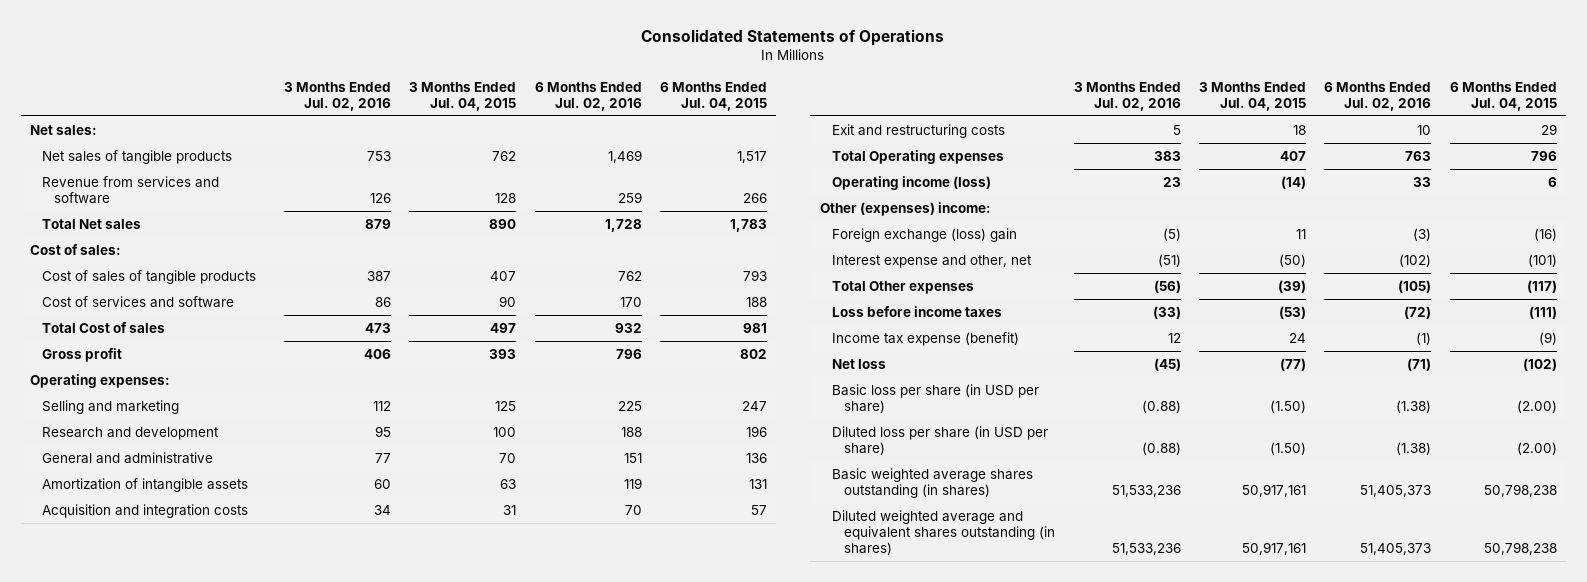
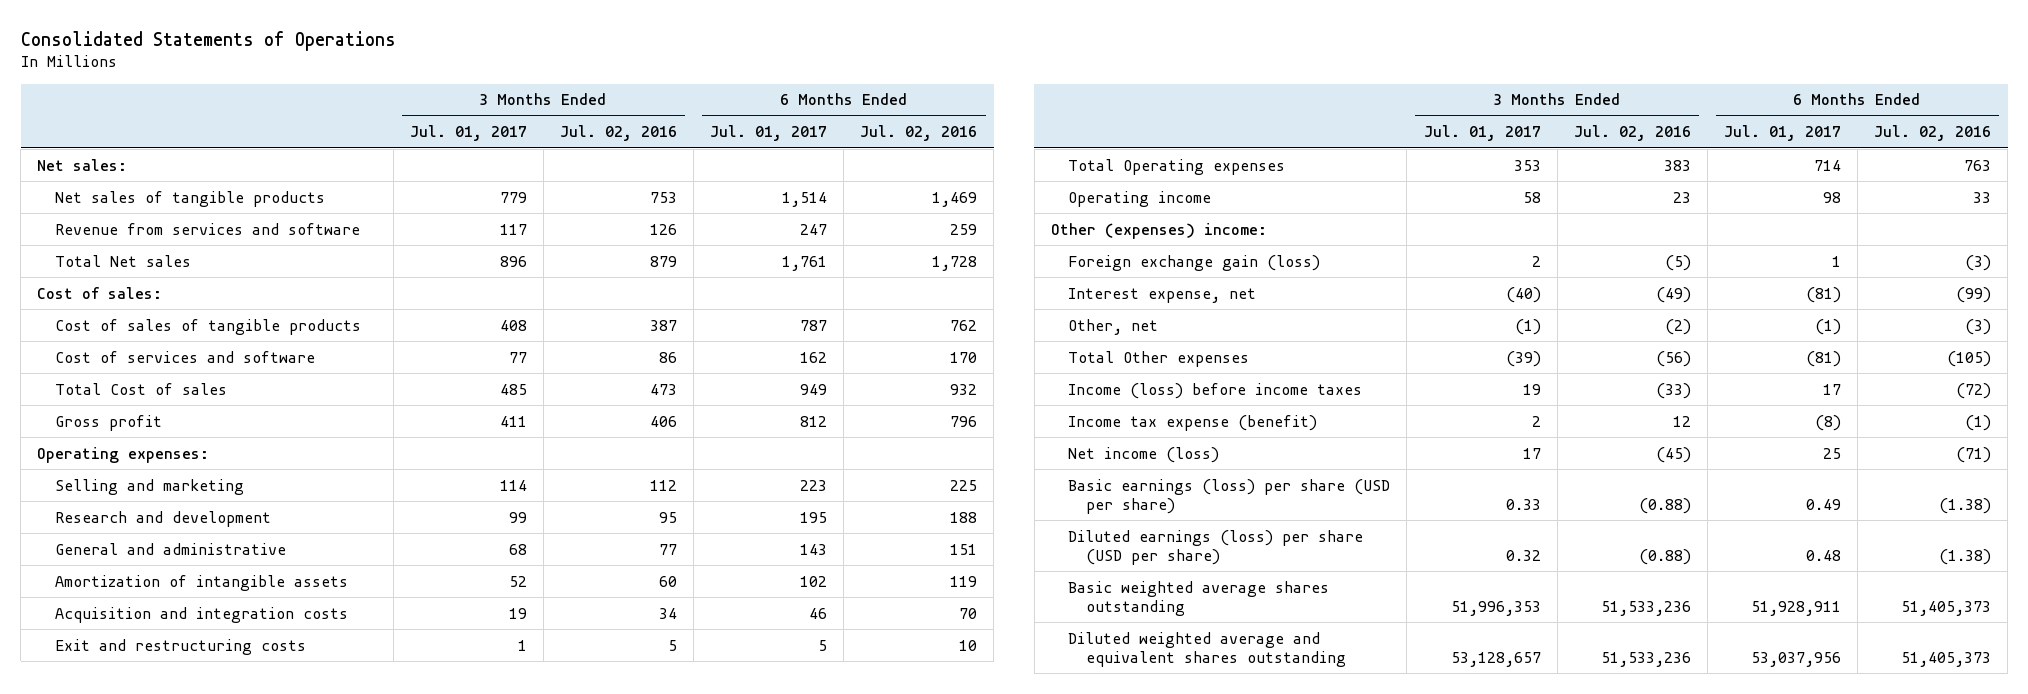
- | 3 Months Ended Jul. 02, 2016 | 3 Months Ended Jul. 04, 2015 | 6 Months Ended Jul. 02, 2016 | 6 Months Ended Jul. 04, 2015
+ | 3 Months Ended Jul. 01, 2017 | 3 Months Ended Jul. 02, 2016 | 6 Months Ended Jul. 01, 2017 | 6 Months Ended Jul. 02, 2016
- Operating income (loss) | 23 | (14) | 33 | 6
+ Operating income | 58 | 23 | 98 | 33
- Foreign exchange (loss) gain | (5) | 11 | (3) | (16)
- Interest expense and other, net | (51) | (50) | (102) | (101)
+ Foreign exchange gain (loss) | 2 | (5) | 1 | (3)
+ Interest expense, net | (40) | (49) | (81) | (99)
+ Other, net | (1) | (2) | (1) | (3)
- Loss before income taxes | (33) | (53) | (72) | (111)
+ Income (loss) before income taxes | 19 | (33) | 17 | (72)
- Net loss | (45) | (77) | (71) | (102)
- Basic loss per share (in USD per share) | (0.88) | (1.50) | (1.38) | (2.00)
- Diluted loss per share (in USD per share) | (0.88) | (1.50) | (1.38) | (2.00)
- Basic weighted average shares outstanding (in shares) | 51,533,236 | 50,917,161 | 51,405,373 | 50,798,238
- Diluted weighted average and equivalent shares outstanding (in shares) | 51,533,236 | 50,917,161 | 51,405,373 | 50,798,238
+ Net income (loss) | 17 | (45) | 25 | (71)
+ Basic earnings (loss) per share (USD per share) | 0.33 | (0.88) | 0.49 | (1.38)
+ Diluted earnings (loss) per share (USD per share) | 0.32 | (0.88) | 0.48 | (1.38)
+ Basic weighted average shares outstanding | 51,996,353 | 51,533,236 | 51,928,911 | 51,405,373
+ Diluted weighted average and equivalent shares outstanding | 53,128,657 | 51,533,236 | 53,037,956 | 51,405,373

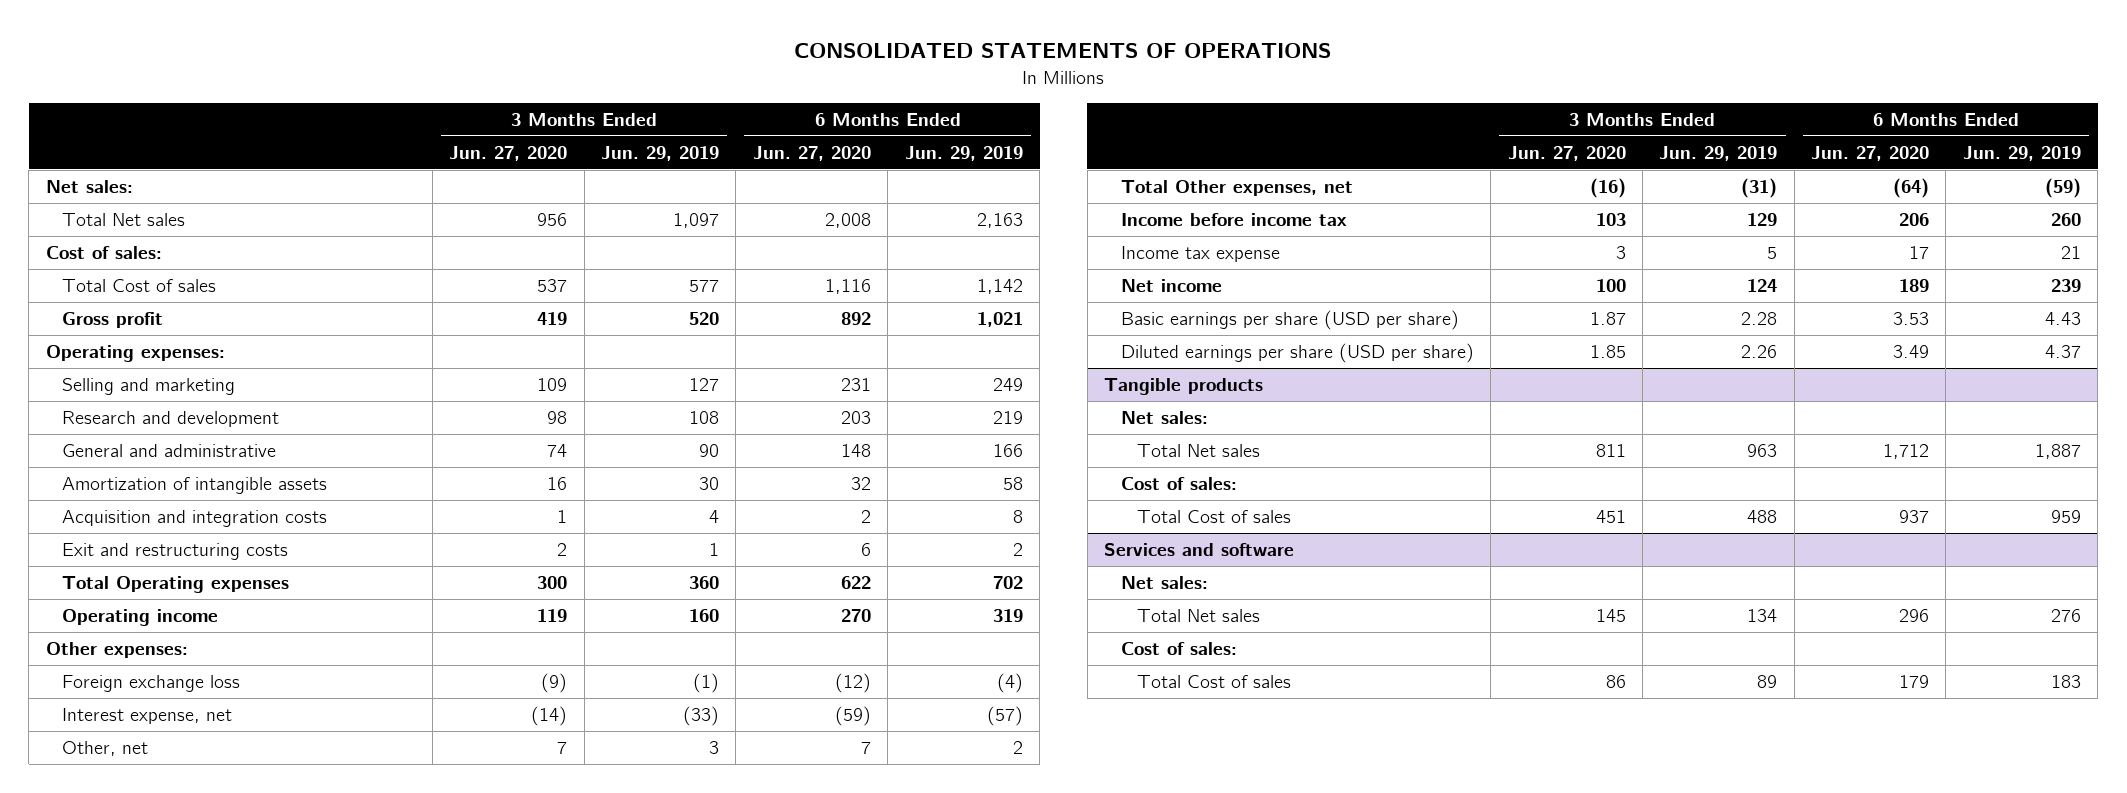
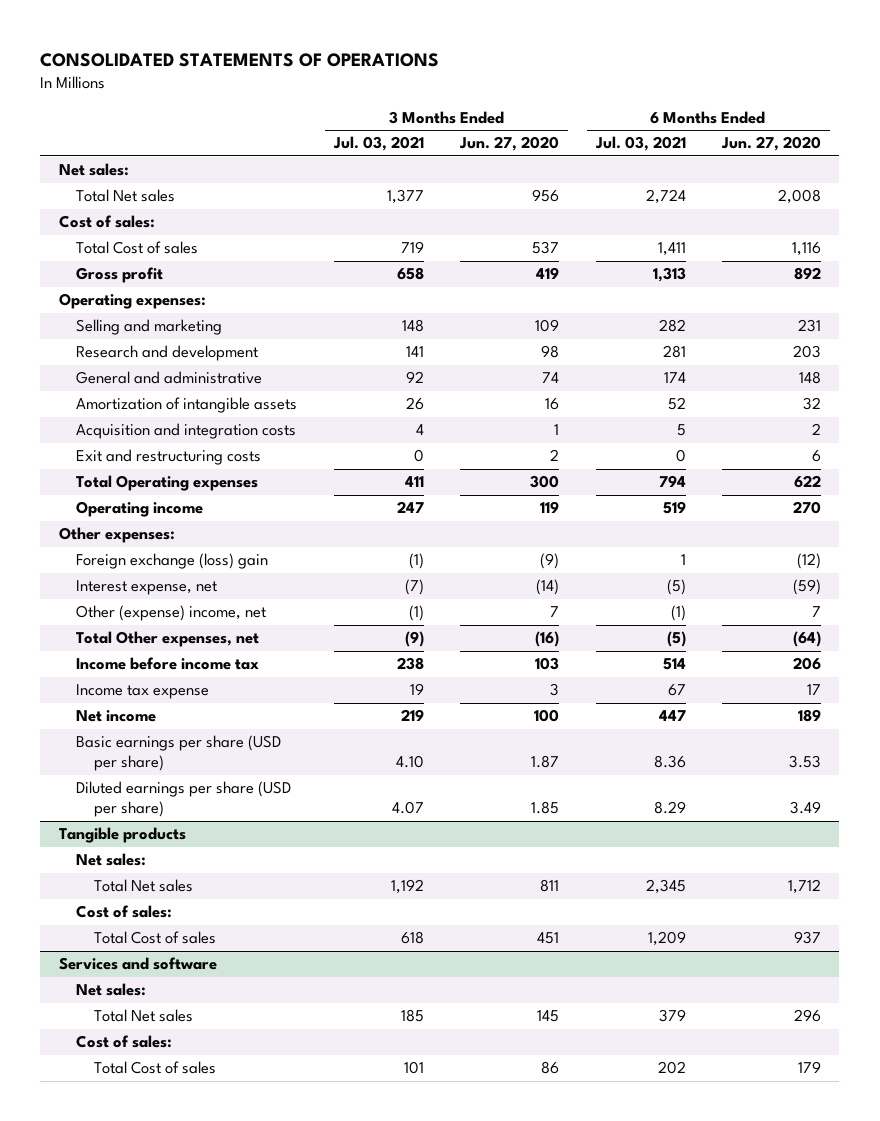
- | 3 Months Ended Jun. 27, 2020 | 3 Months Ended Jun. 29, 2019 | 6 Months Ended Jun. 27, 2020 | 6 Months Ended Jun. 29, 2019
+ | 3 Months Ended Jul. 03, 2021 | 3 Months Ended Jun. 27, 2020 | 6 Months Ended Jul. 03, 2021 | 6 Months Ended Jun. 27, 2020
- Foreign exchange loss | (9) | (1) | (12) | (4)
+ Foreign exchange (loss) gain | (1) | (9) | 1 | (12)
- Other, net | 7 | 3 | 7 | 2
+ Other (expense) income, net | (1) | 7 | (1) | 7

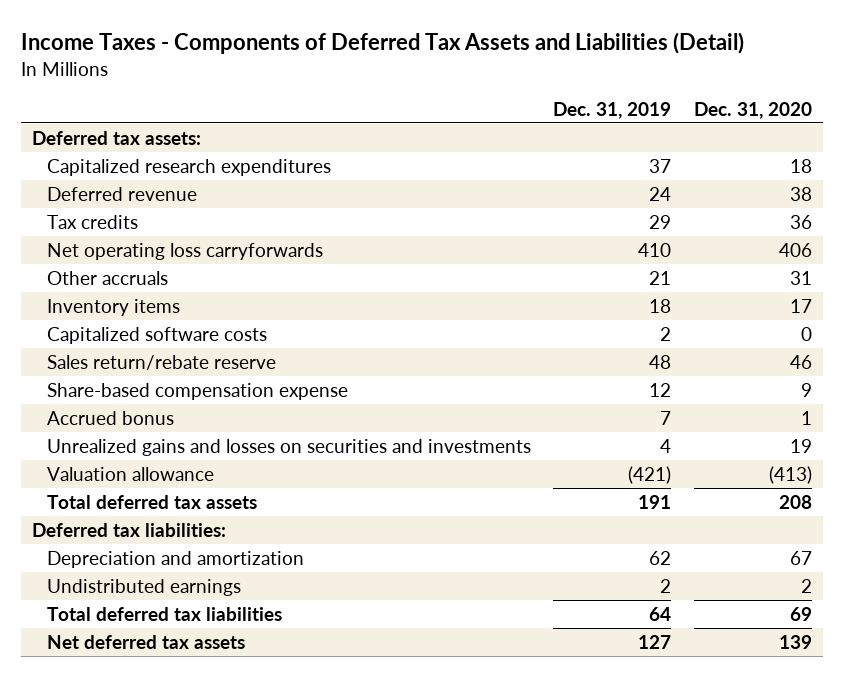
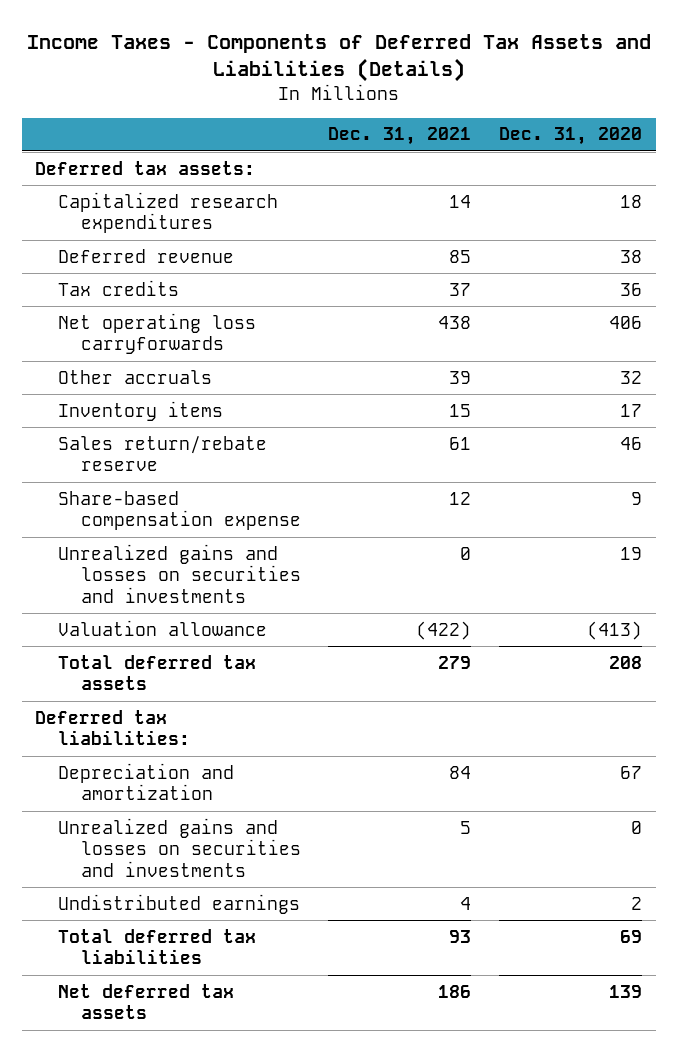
- Income Taxes - Components of Deferred Tax Assets and Liabilities (Detail)
+ Income Taxes - Components of Deferred Tax Assets and Liabilities (Details)
- | Dec. 31, 2019 | Dec. 31, 2020
+ | Dec. 31, 2021 | Dec. 31, 2020
- Other accruals | 21 | 31
+ Other accruals | 39 | 32
- Capitalized software costs | 2 | 0
- Accrued bonus | 7 | 1
+ Unrealized gains and losses on securities and investments | 5 | 0

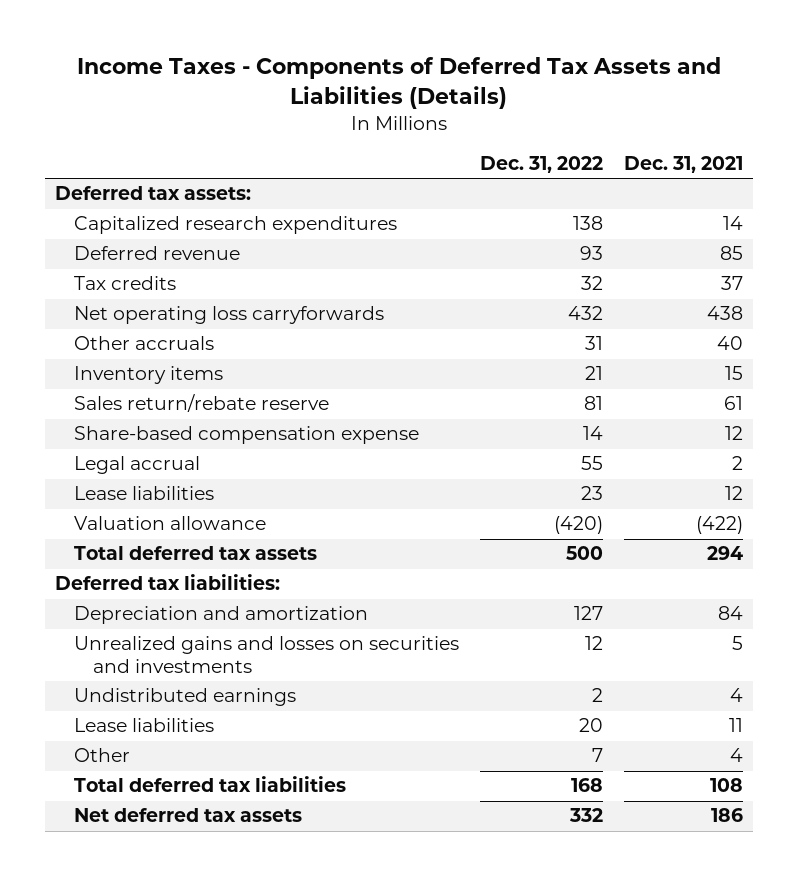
- | Dec. 31, 2021 | Dec. 31, 2020
+ | Dec. 31, 2022 | Dec. 31, 2021
- Other accruals | 39 | 32
+ Other accruals | 31 | 40
- Unrealized gains and losses on securities and investments | 0 | 19
+ Legal accrual | 55 | 2
+ Lease liabilities | 23 | 12
- Total deferred tax assets | 279 | 208
+ Total deferred tax assets | 500 | 294
- Total deferred tax liabilities | 93 | 69
+ Lease liabilities | 20 | 11
+ Other | 7 | 4
+ Total deferred tax liabilities | 168 | 108

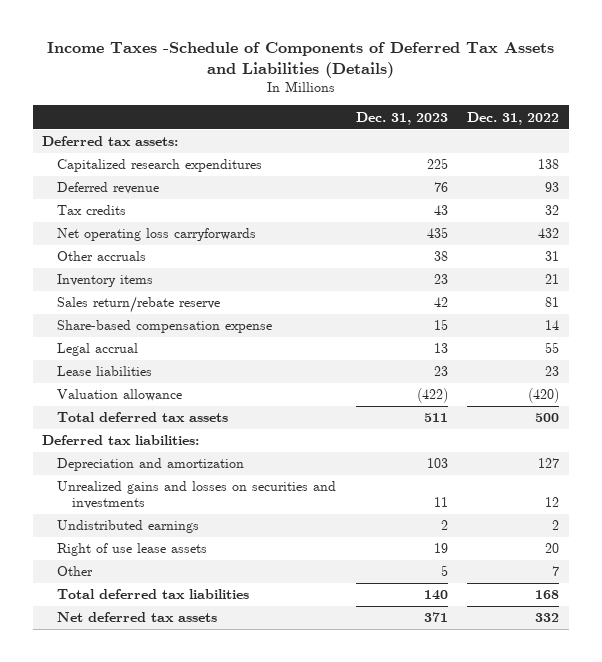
- Income Taxes - Components of Deferred Tax Assets and Liabilities (Details)
+ Income Taxes -Schedule of Components of Deferred Tax Assets and Liabilities (Details)
- | Dec. 31, 2022 | Dec. 31, 2021
+ | Dec. 31, 2023 | Dec. 31, 2022
- Lease liabilities | 20 | 11
+ Right of use lease assets | 19 | 20

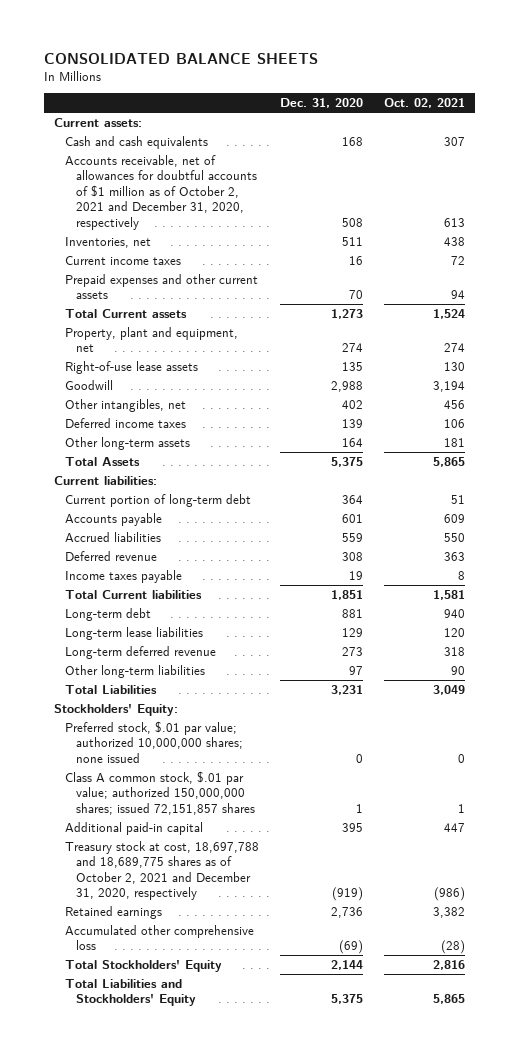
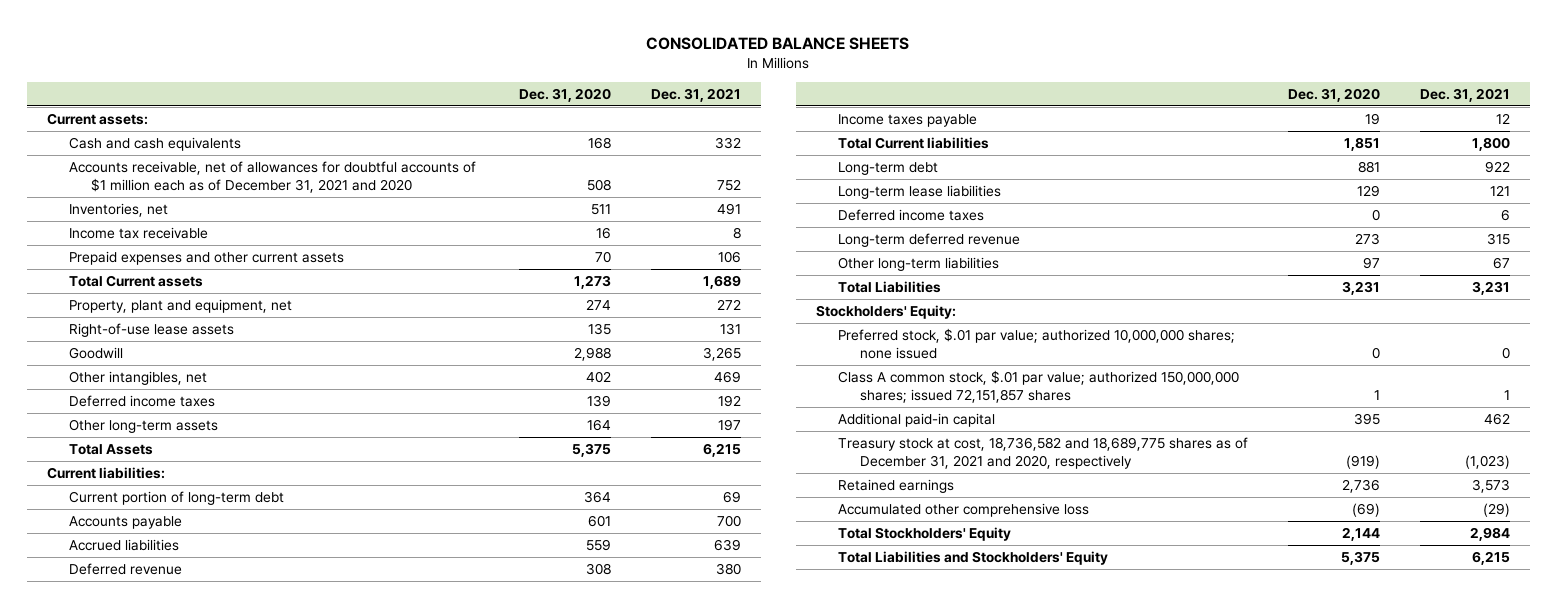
- | Dec. 31, 2020 | Oct. 02, 2021
+ | Dec. 31, 2020 | Dec. 31, 2021
- Accounts receivable, net of allowances for doubtful accounts of $1 million as of October 2, 2021 and December 31, 2020, respectively | 508 | 613
+ Accounts receivable, net of allowances for doubtful accounts of $1 million each as of December 31, 2021 and 2020 | 508 | 752
- Current income taxes | 16 | 72
+ Income tax receivable | 16 | 8
+ Deferred income taxes | 0 | 6
- Treasury stock at cost, 18,697,788 and 18,689,775 shares as of October 2, 2021 and December 31, 2020, respectively | (919) | (986)
+ Treasury stock at cost, 18,736,582 and 18,689,775 shares as of December 31, 2021 and 2020, respectively | (919) | (1,023)

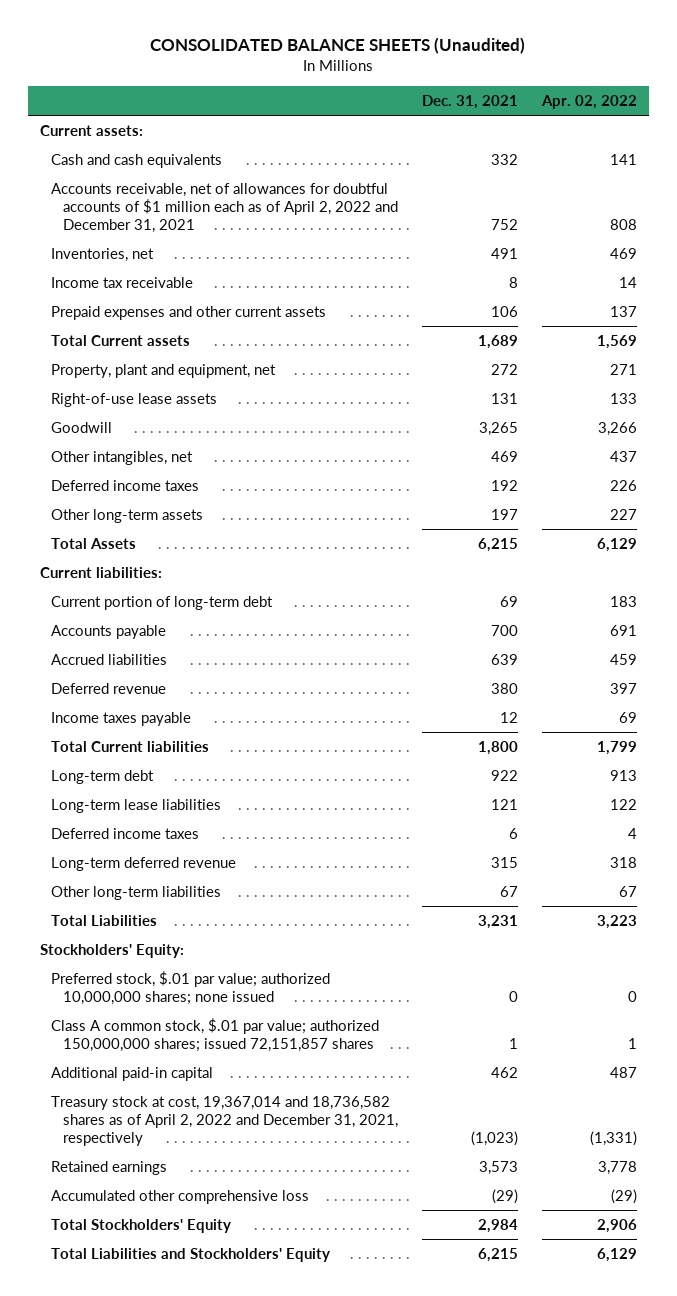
- CONSOLIDATED BALANCE SHEETS
+ CONSOLIDATED BALANCE SHEETS (Unaudited)
- | Dec. 31, 2020 | Dec. 31, 2021
+ | Dec. 31, 2021 | Apr. 02, 2022
- Accounts receivable, net of allowances for doubtful accounts of $1 million each as of December 31, 2021 and 2020 | 508 | 752
+ Accounts receivable, net of allowances for doubtful accounts of $1 million each as of April 2, 2022 and December 31, 2021 | 752 | 808
- Treasury stock at cost, 18,736,582 and 18,689,775 shares as of December 31, 2021 and 2020, respectively | (919) | (1,023)
+ Treasury stock at cost, 19,367,014 and 18,736,582 shares as of April 2, 2022 and December 31, 2021, respectively | (1,023) | (1,331)

